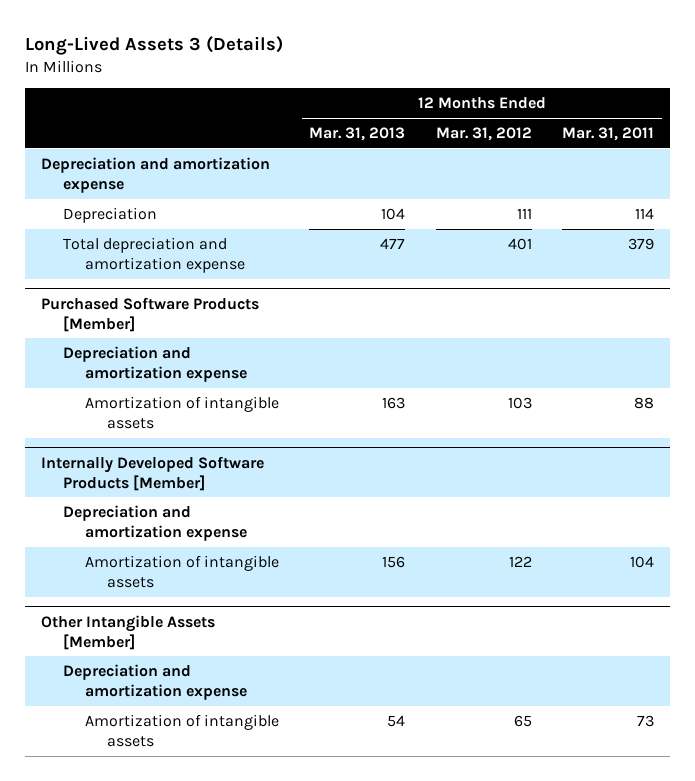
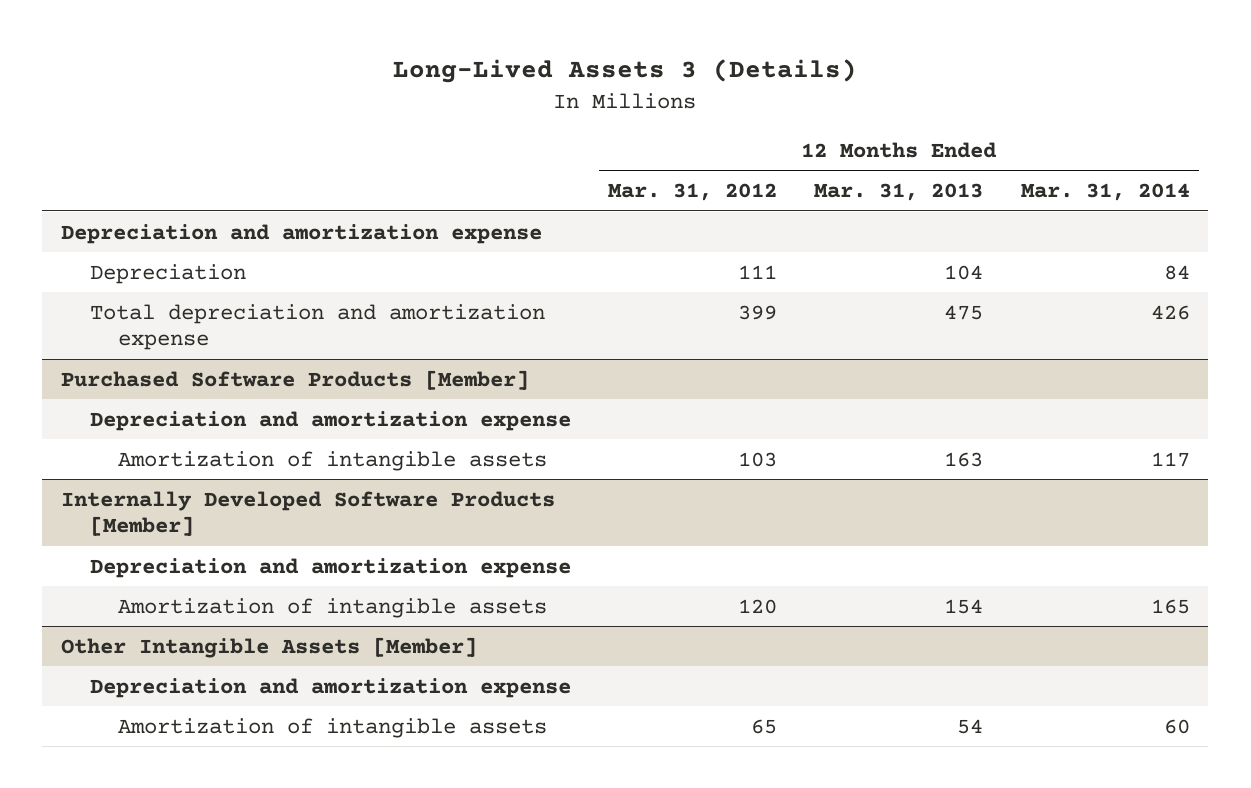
- | 12 Months Ended Mar. 31, 2013 | 12 Months Ended Mar. 31, 2012 | 12 Months Ended Mar. 31, 2011
+ | 12 Months Ended Mar. 31, 2012 | 12 Months Ended Mar. 31, 2013 | 12 Months Ended Mar. 31, 2014
- Total depreciation and amortization expense | 477 | 401 | 379
+ Total depreciation and amortization expense | 399 | 475 | 426
@ Internally Developed Software Products [Member]
- Amortization of intangible assets | 156 | 122 | 104
+ Amortization of intangible assets | 120 | 154 | 165

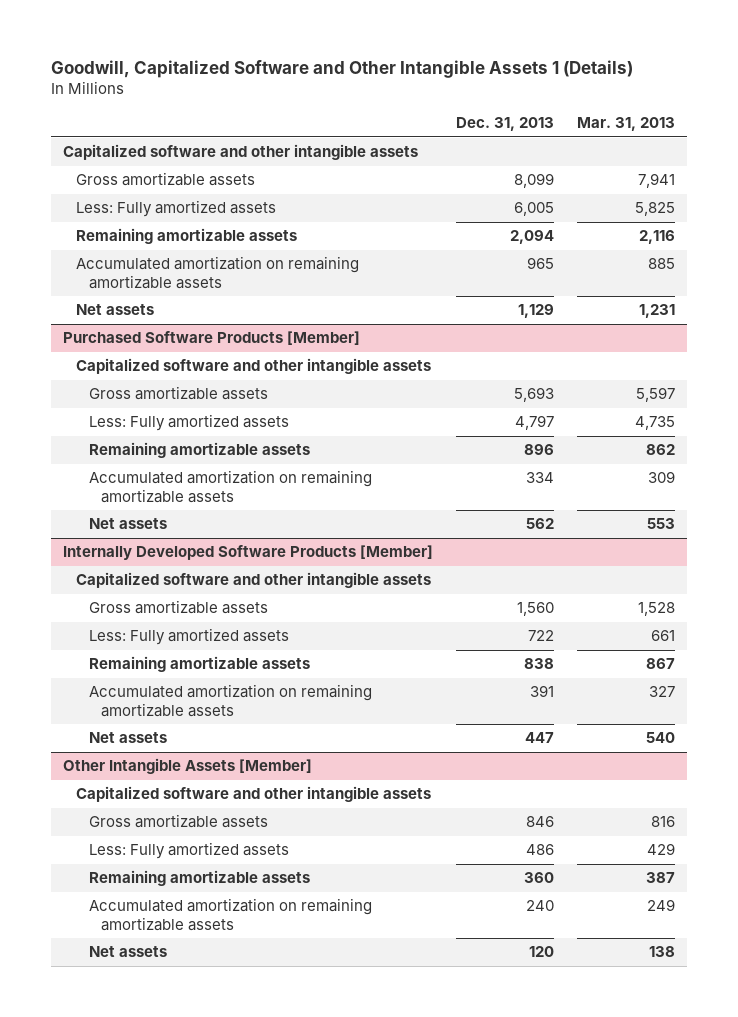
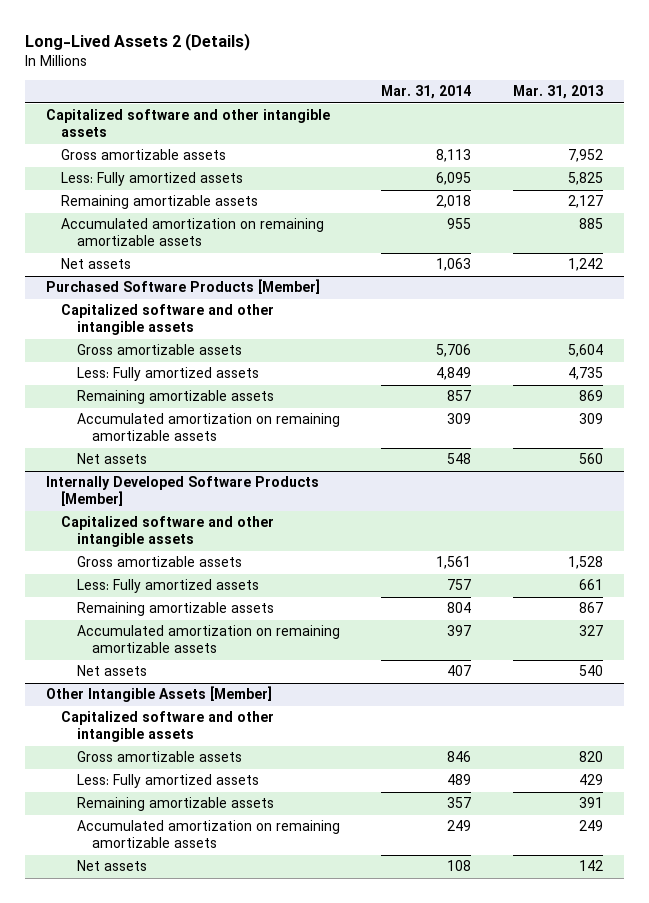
- Goodwill, Capitalized Software and Other Intangible Assets 1 (Details)
+ Long-Lived Assets 2 (Details)
- | Dec. 31, 2013 | Mar. 31, 2013
+ | Mar. 31, 2014 | Mar. 31, 2013
- Gross amortizable assets | 8,099 | 7,941
+ Gross amortizable assets | 8,113 | 7,952
- Remaining amortizable assets | 2,094 | 2,116
+ Remaining amortizable assets | 2,018 | 2,127
- Net assets | 1,129 | 1,231
+ Net assets | 1,063 | 1,242
@ Purchased Software Products [Member]
- Gross amortizable assets | 5,693 | 5,597
+ Gross amortizable assets | 5,706 | 5,604
- Remaining amortizable assets | 896 | 862
+ Remaining amortizable assets | 857 | 869
- Net assets | 562 | 553
+ Net assets | 548 | 560
@ Other Intangible Assets [Member]
- Gross amortizable assets | 846 | 816
+ Gross amortizable assets | 846 | 820
- Remaining amortizable assets | 360 | 387
+ Remaining amortizable assets | 357 | 391
- Net assets | 120 | 138
+ Net assets | 108 | 142

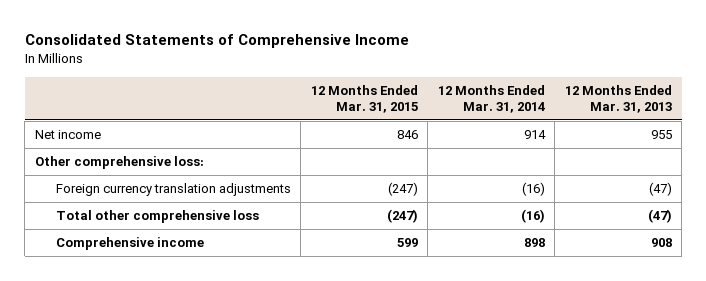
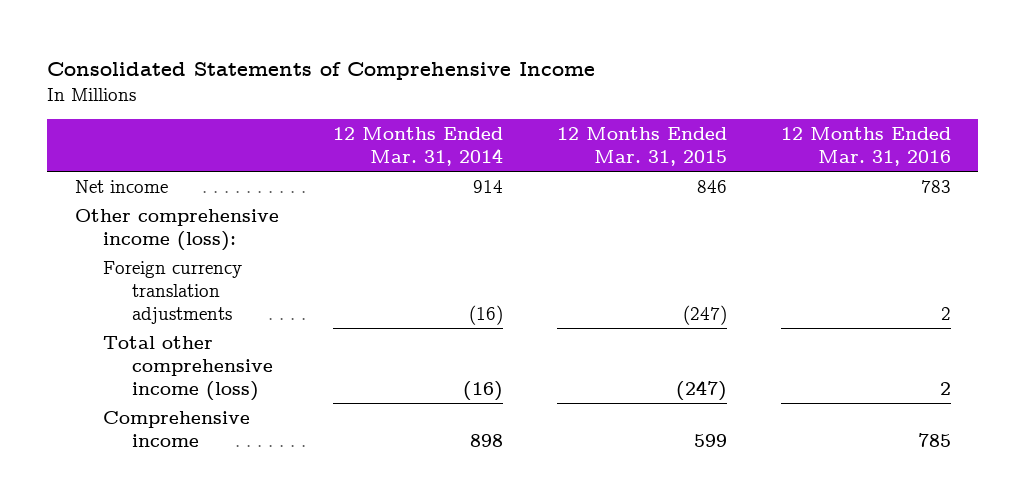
- | 12 Months Ended Mar. 31, 2015 | 12 Months Ended Mar. 31, 2014 | 12 Months Ended Mar. 31, 2013
+ | 12 Months Ended Mar. 31, 2014 | 12 Months Ended Mar. 31, 2015 | 12 Months Ended Mar. 31, 2016
- Other comprehensive loss:
+ Other comprehensive income (loss):
- Total other comprehensive loss | (247) | (16) | (47)
+ Total other comprehensive income (loss) | (16) | (247) | 2

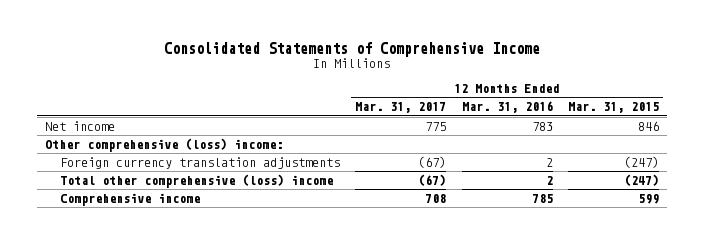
- | 12 Months Ended Mar. 31, 2014 | 12 Months Ended Mar. 31, 2015 | 12 Months Ended Mar. 31, 2016
+ | 12 Months Ended Mar. 31, 2017 | 12 Months Ended Mar. 31, 2016 | 12 Months Ended Mar. 31, 2015
- Other comprehensive income (loss):
+ Other comprehensive (loss) income:
- Total other comprehensive income (loss) | (16) | (247) | 2
+ Total other comprehensive (loss) income | (67) | 2 | (247)

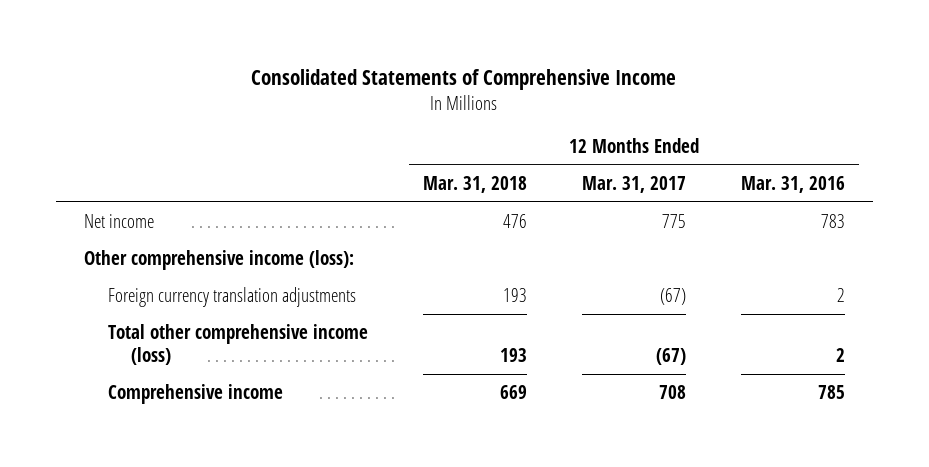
- | 12 Months Ended Mar. 31, 2017 | 12 Months Ended Mar. 31, 2016 | 12 Months Ended Mar. 31, 2015
+ | 12 Months Ended Mar. 31, 2018 | 12 Months Ended Mar. 31, 2017 | 12 Months Ended Mar. 31, 2016
- Other comprehensive (loss) income:
+ Other comprehensive income (loss):
- Total other comprehensive (loss) income | (67) | 2 | (247)
+ Total other comprehensive income (loss) | 193 | (67) | 2

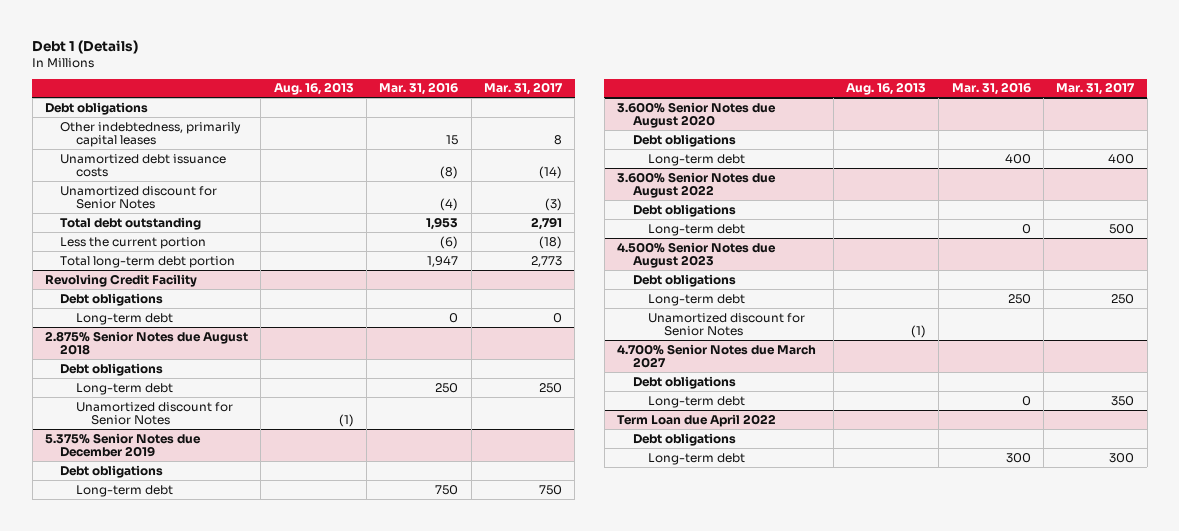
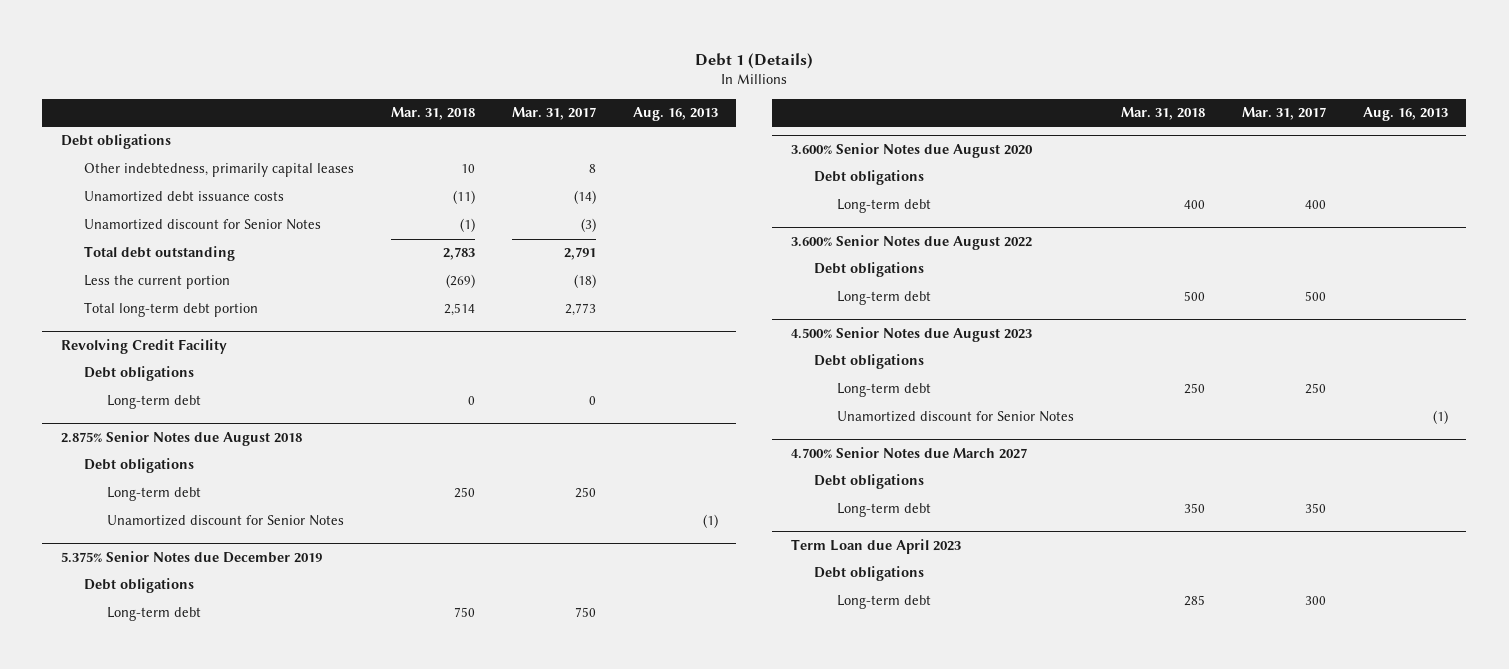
- | Aug. 16, 2013 | Mar. 31, 2016 | Mar. 31, 2017
+ | Mar. 31, 2018 | Mar. 31, 2017 | Aug. 16, 2013
- Term Loan due April 2022
+ Term Loan due April 2023

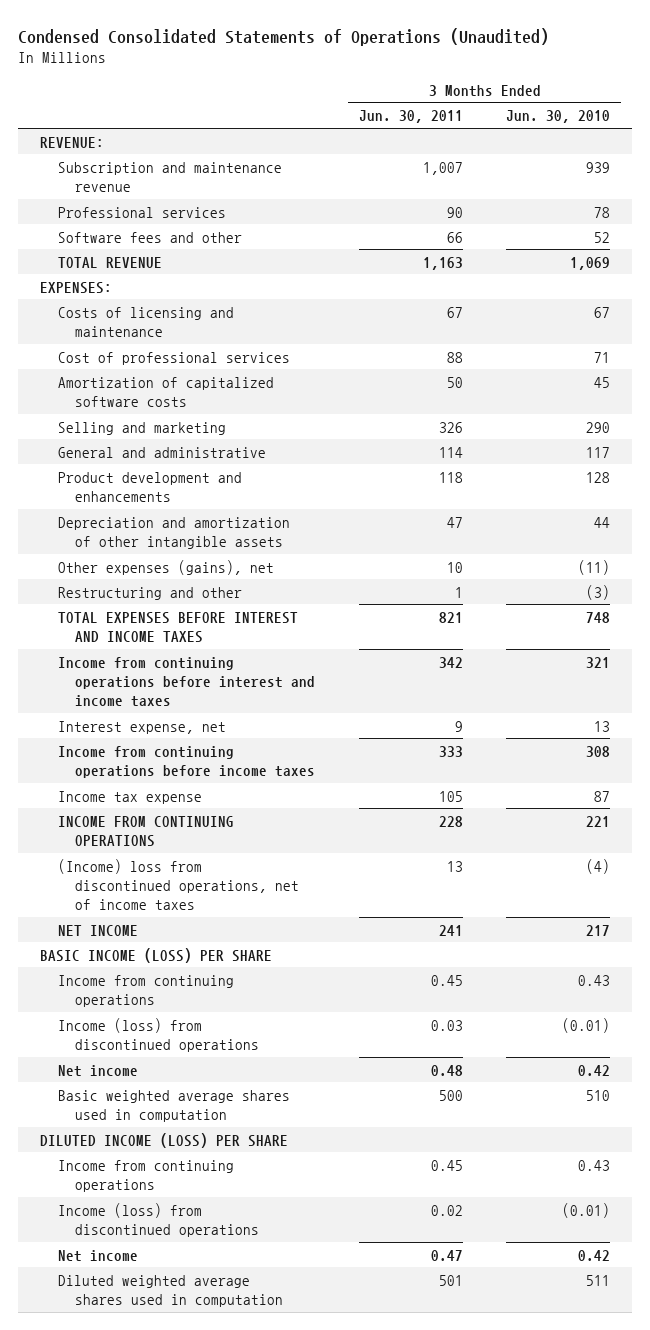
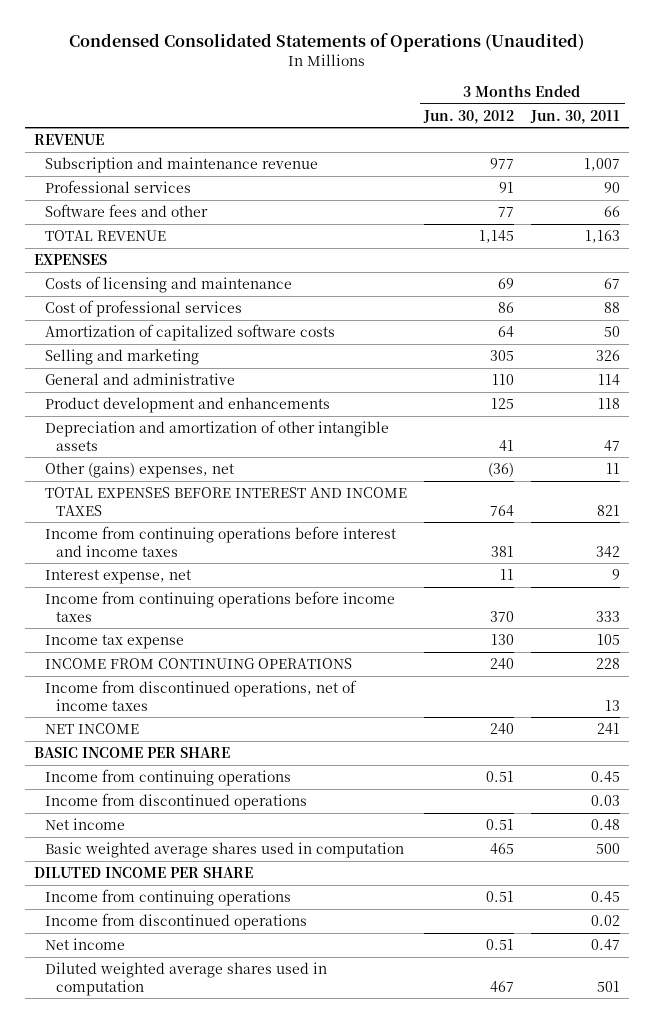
- | 3 Months Ended Jun. 30, 2011 | 3 Months Ended Jun. 30, 2010
+ | 3 Months Ended Jun. 30, 2012 | 3 Months Ended Jun. 30, 2011
- REVENUE:
+ REVENUE
- EXPENSES:
+ EXPENSES
- Other expenses (gains), net | 10 | (11)
- Restructuring and other | 1 | (3)
+ Other (gains) expenses, net | (36) | 11
- (Income) loss from discontinued operations, net of income taxes | 13 | (4)
+ Income from discontinued operations, net of income taxes | | 13
- BASIC INCOME (LOSS) PER SHARE
+ BASIC INCOME PER SHARE
- Income (loss) from discontinued operations | 0.03 | (0.01)
+ Income from discontinued operations | | 0.03
- DILUTED INCOME (LOSS) PER SHARE
+ DILUTED INCOME PER SHARE
- Income (loss) from discontinued operations | 0.02 | (0.01)
+ Income from discontinued operations | | 0.02

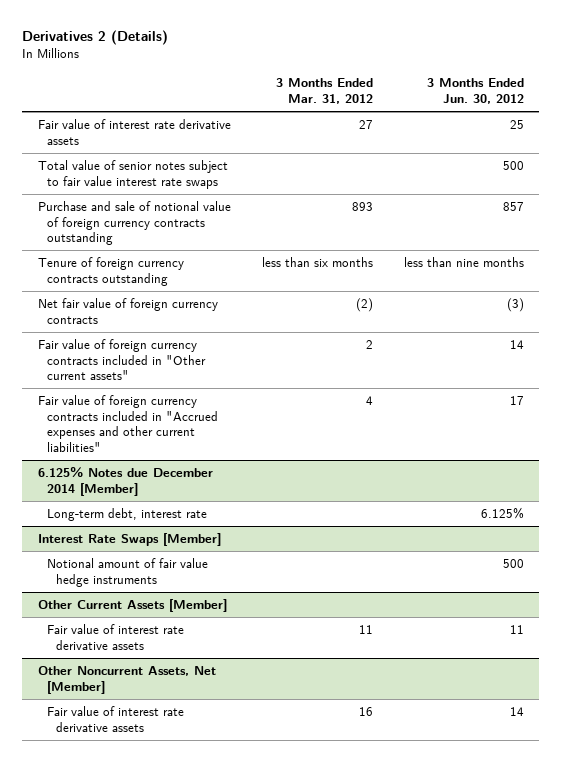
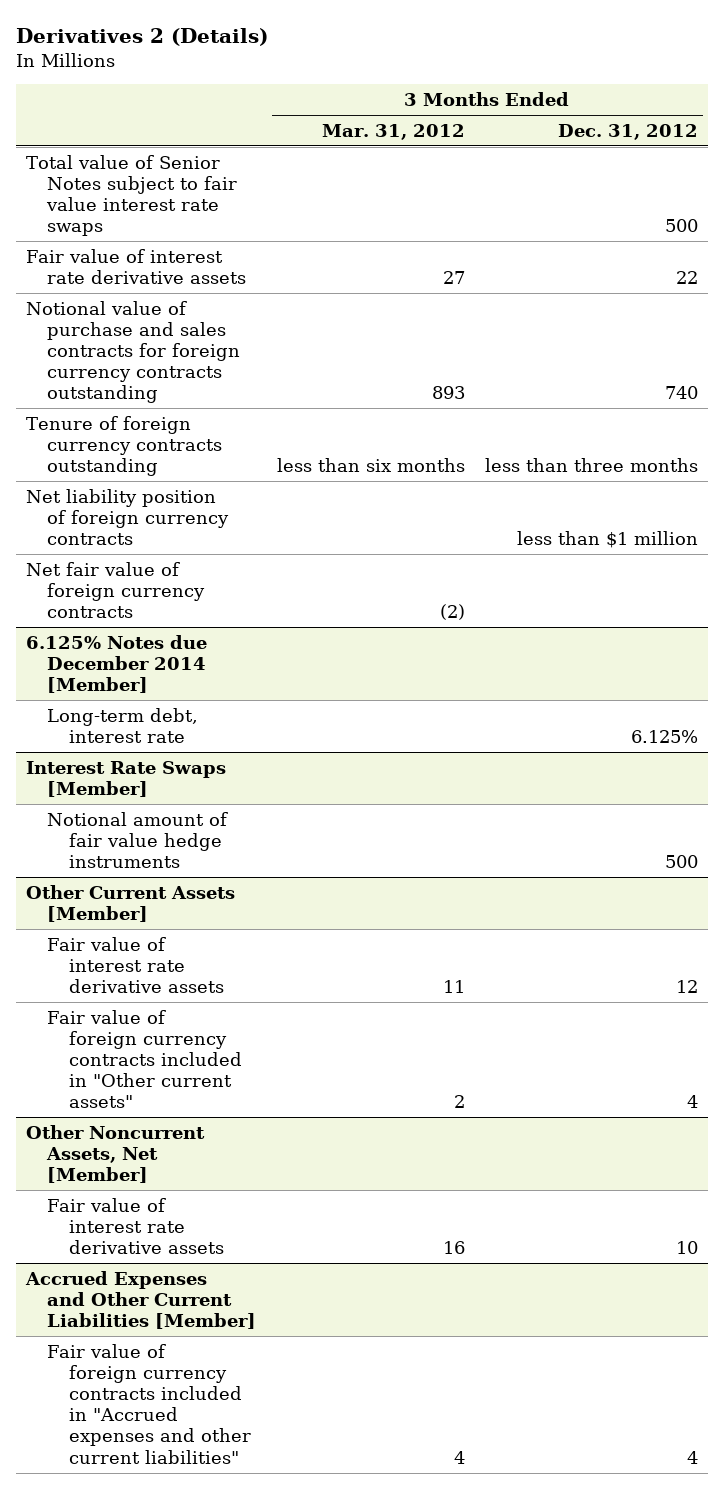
- | 3 Months Ended Mar. 31, 2012 | 3 Months Ended Jun. 30, 2012
+ | 3 Months Ended Mar. 31, 2012 | 3 Months Ended Dec. 31, 2012
+ Total value of Senior Notes subject to fair value interest rate swaps | | 500
- Total value of senior notes subject to fair value interest rate swaps | | 500
- Purchase and sale of notional value of foreign currency contracts outstanding | 893 | 857
+ Notional value of purchase and sales contracts for foreign currency contracts outstanding | 893 | 740
+ Net liability position of foreign currency contracts | | less than $1 million
- Fair value of foreign currency contracts included in "Other current assets" | 2 | 14
- Fair value of foreign currency contracts included in "Accrued expenses and other current liabilities" | 4 | 17
@ Other Current Assets [Member]
+ Fair value of foreign currency contracts included in "Other current assets" | 2 | 4
+ Accrued Expenses and Other Current Liabilities [Member]
+ Fair value of foreign currency contracts included in "Accrued expenses and other current liabilities" | 4 | 4

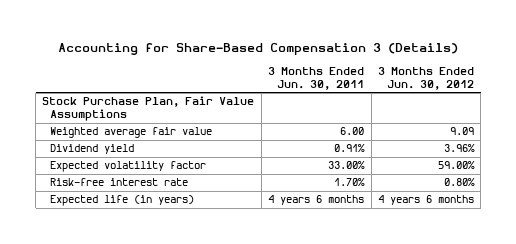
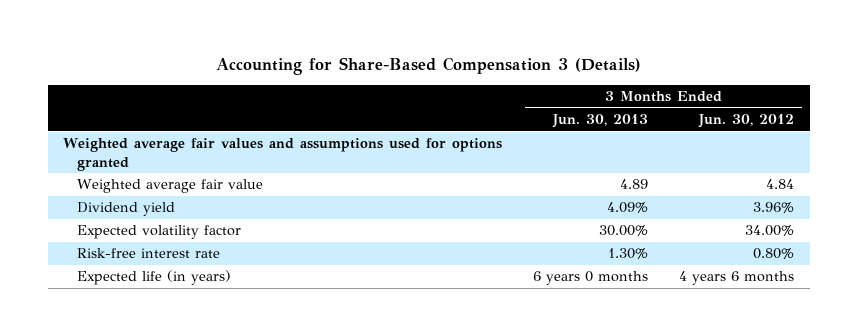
- | 3 Months Ended Jun. 30, 2011 | 3 Months Ended Jun. 30, 2012
+ | 3 Months Ended Jun. 30, 2013 | 3 Months Ended Jun. 30, 2012
- Stock Purchase Plan, Fair Value Assumptions
- Weighted average fair value | 6.00 | 9.09
+ Weighted average fair values and assumptions used for options granted
+ Weighted average fair value | 4.89 | 4.84
- Expected volatility factor | 33.00% | 59.00%
+ Expected volatility factor | 30.00% | 34.00%

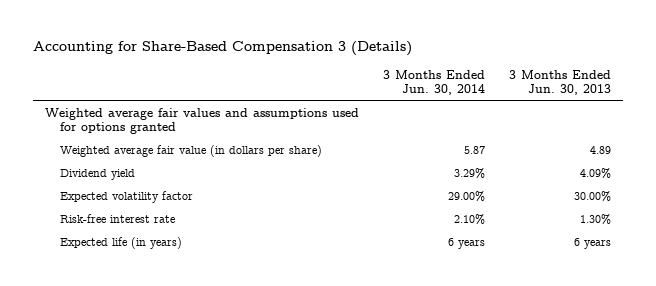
- | 3 Months Ended Jun. 30, 2013 | 3 Months Ended Jun. 30, 2012
+ | 3 Months Ended Jun. 30, 2014 | 3 Months Ended Jun. 30, 2013
- Weighted average fair value | 4.89 | 4.84
+ Weighted average fair value (in dollars per share) | 5.87 | 4.89
- Expected life (in years) | 6 years 0 months | 4 years 6 months
+ Expected life (in years) | 6 years | 6 years

